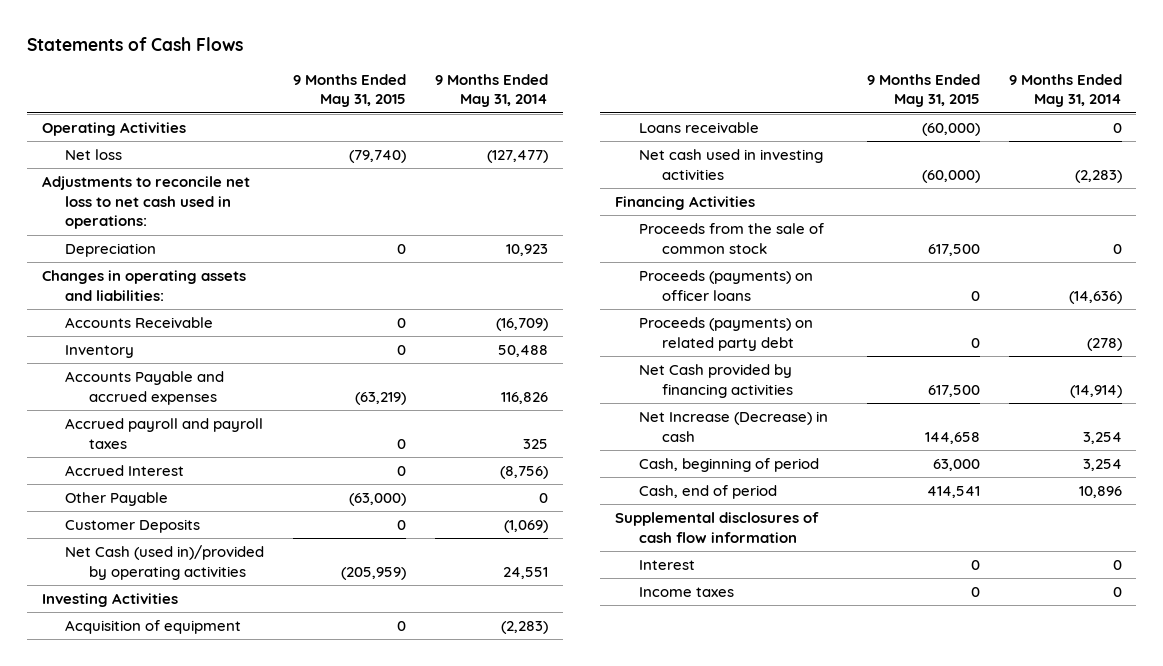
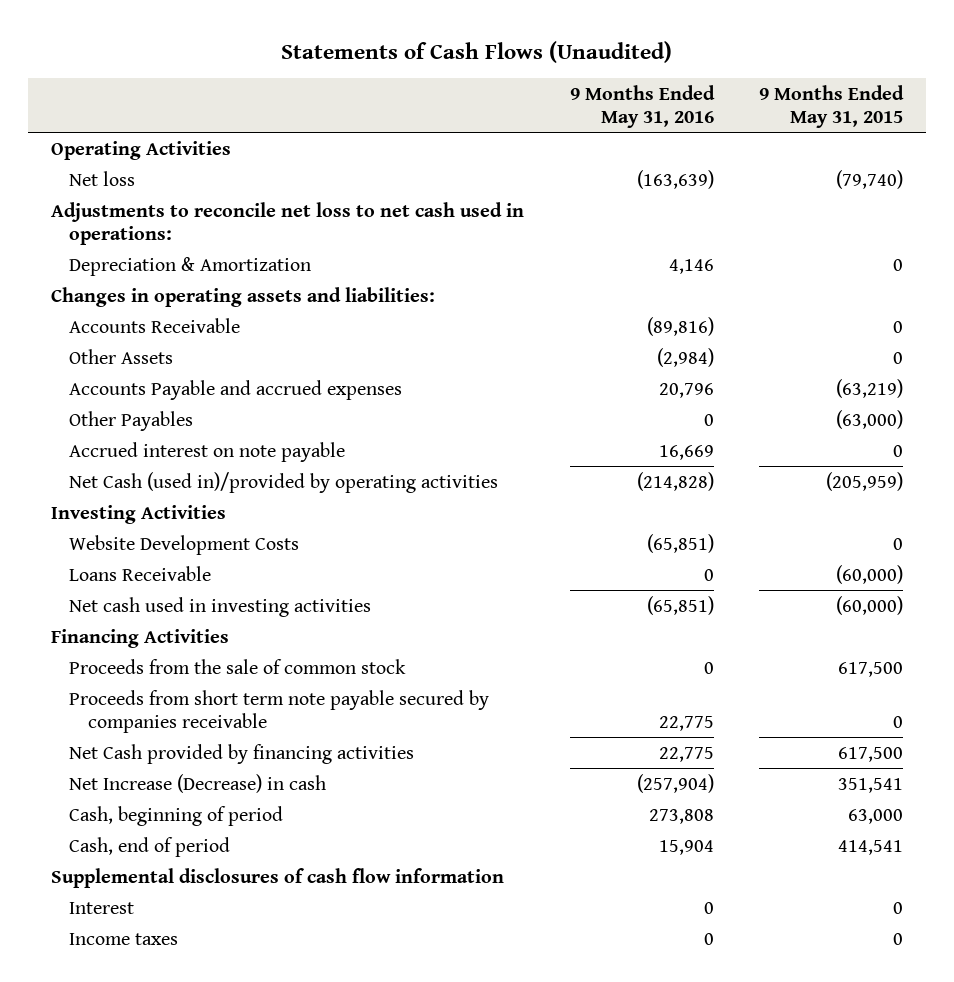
- Statements of Cash Flows
+ Statements of Cash Flows (Unaudited)
- | 9 Months Ended May 31, 2015 | 9 Months Ended May 31, 2014
+ | 9 Months Ended May 31, 2016 | 9 Months Ended May 31, 2015
- Depreciation | 0 | 10,923
+ Depreciation & Amortization | 4,146 | 0
- Inventory | 0 | 50,488
+ Other Assets | (2,984) | 0
- Accrued payroll and payroll taxes | 0 | 325
- Accrued Interest | 0 | (8,756)
- Other Payable | (63,000) | 0
- Customer Deposits | 0 | (1,069)
+ Other Payables | 0 | (63,000)
+ Accrued interest on note payable | 16,669 | 0
- Acquisition of equipment | 0 | (2,283)
- Loans receivable | (60,000) | 0
+ Website Development Costs | (65,851) | 0
+ Loans Receivable | 0 | (60,000)
- Proceeds (payments) on officer loans | 0 | (14,636)
- Proceeds (payments) on related party debt | 0 | (278)
+ Proceeds from short term note payable secured by companies receivable | 22,775 | 0
- Net Increase (Decrease) in cash | 144,658 | 3,254
+ Net Increase (Decrease) in cash | (257,904) | 351,541

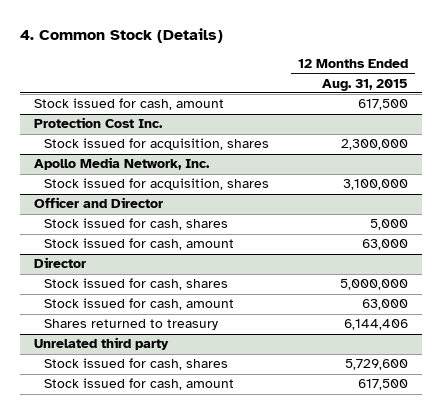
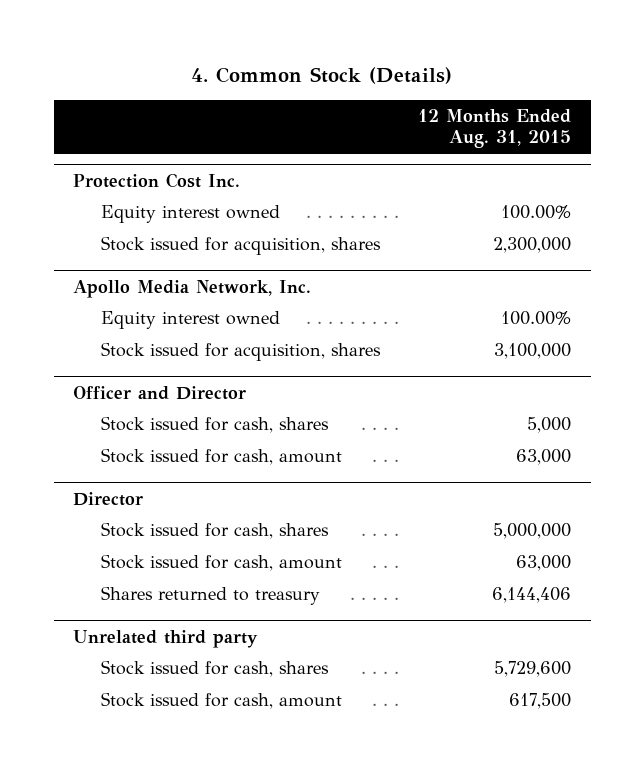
- Stock issued for cash, amount | 617,500
@ Protection Cost Inc.
+ Equity interest owned | 100.00%
@ Apollo Media Network, Inc.
+ Equity interest owned | 100.00%

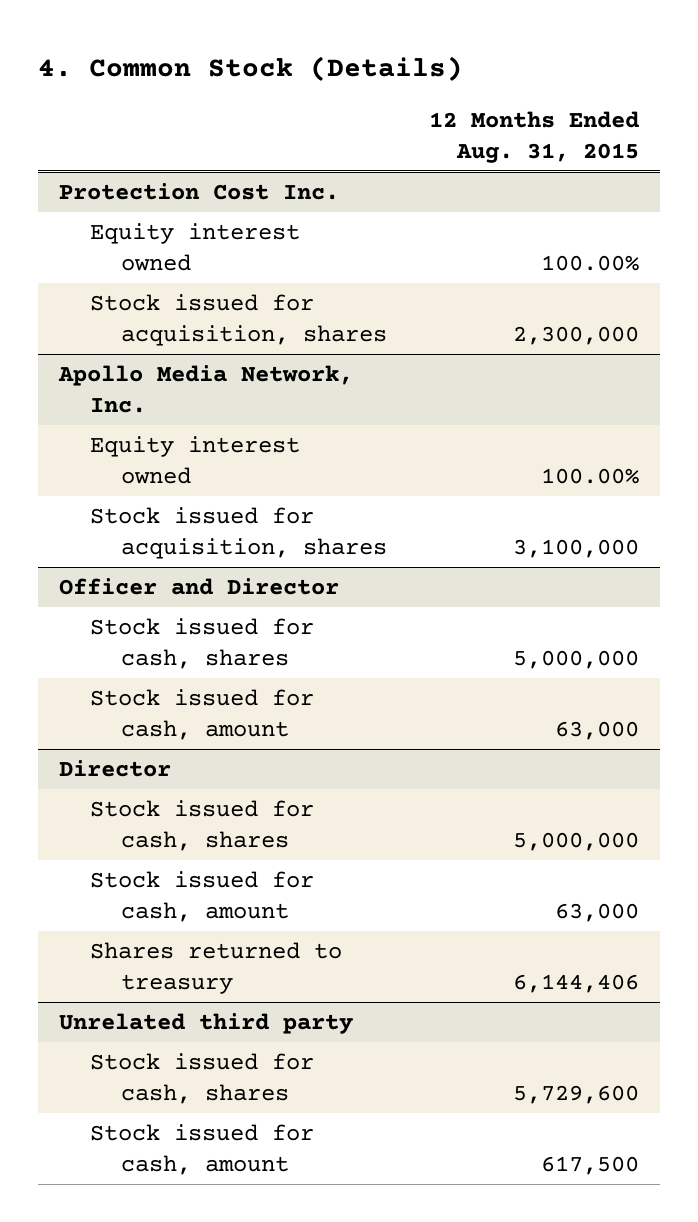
@ Officer and Director
- Stock issued for cash, shares | 5,000
+ Stock issued for cash, shares | 5,000,000

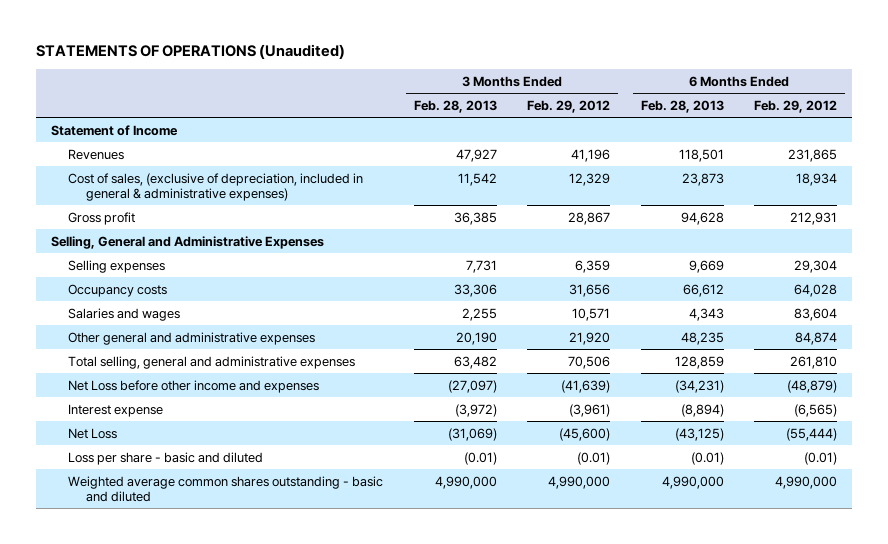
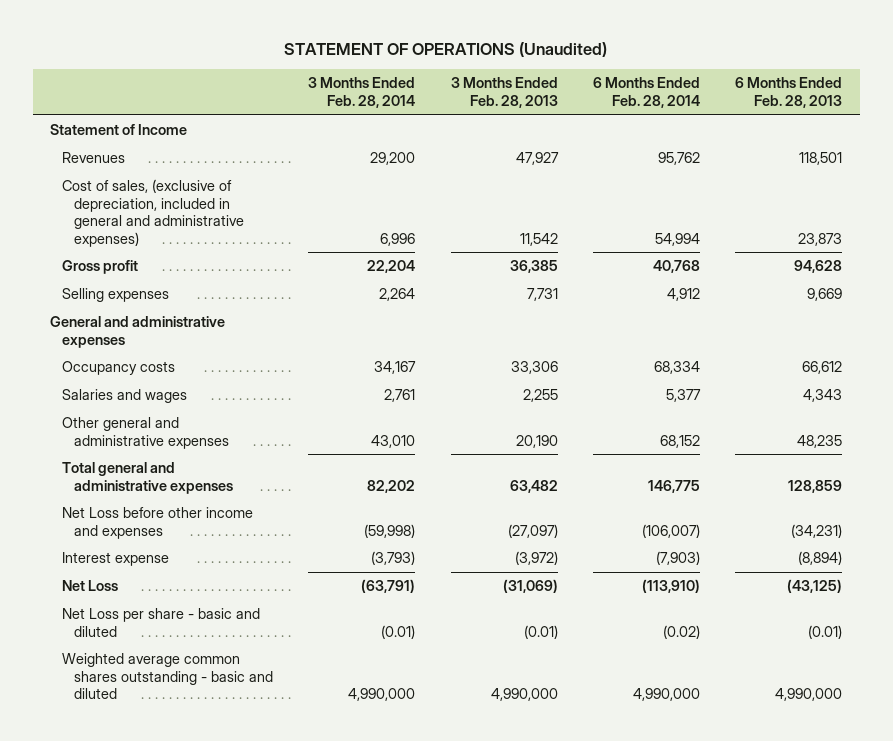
- STATEMENTS OF OPERATIONS (Unaudited)
+ STATEMENT OF OPERATIONS (Unaudited)
- | 3 Months Ended Feb. 28, 2013 | 3 Months Ended Feb. 29, 2012 | 6 Months Ended Feb. 28, 2013 | 6 Months Ended Feb. 29, 2012
+ | 3 Months Ended Feb. 28, 2014 | 3 Months Ended Feb. 28, 2013 | 6 Months Ended Feb. 28, 2014 | 6 Months Ended Feb. 28, 2013
- Cost of sales, (exclusive of depreciation, included in general & administrative expenses) | 11,542 | 12,329 | 23,873 | 18,934
+ Cost of sales, (exclusive of depreciation, included in general and administrative expenses) | 6,996 | 11,542 | 54,994 | 23,873
- Selling, General and Administrative Expenses
+ General and administrative expenses
- Total selling, general and administrative expenses | 63,482 | 70,506 | 128,859 | 261,810
+ Total general and administrative expenses | 82,202 | 63,482 | 146,775 | 128,859
- Loss per share - basic and diluted | (0.01) | (0.01) | (0.01) | (0.01)
+ Net Loss per share - basic and diluted | (0.01) | (0.01) | (0.02) | (0.01)

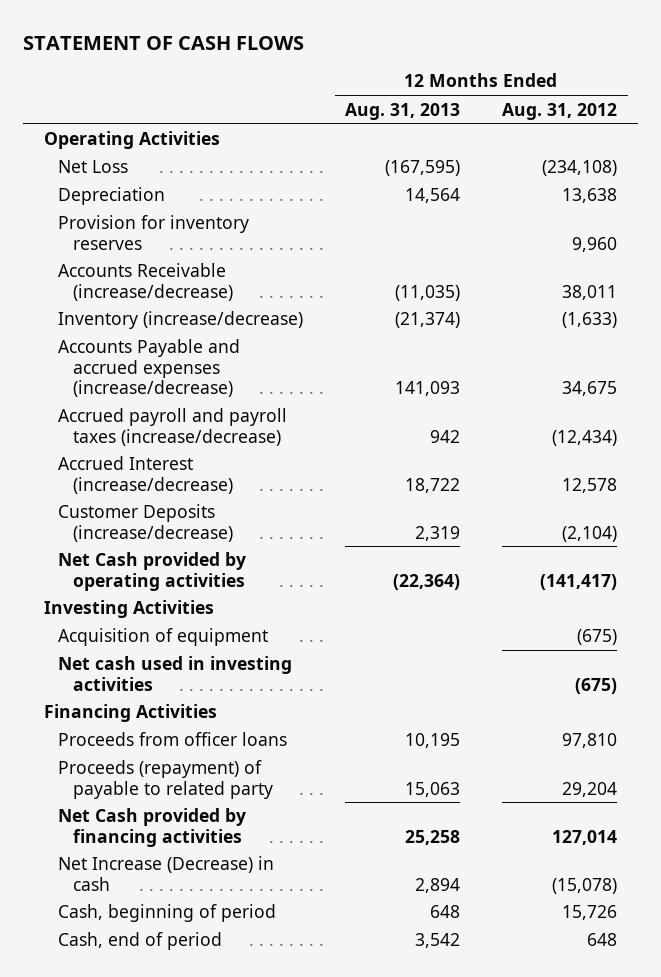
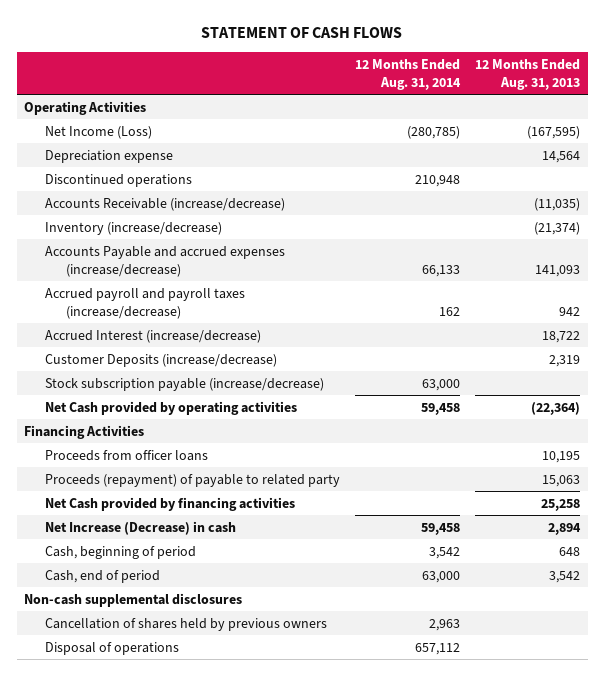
- | 12 Months Ended Aug. 31, 2013 | 12 Months Ended Aug. 31, 2012
+ | 12 Months Ended Aug. 31, 2014 | 12 Months Ended Aug. 31, 2013
- Net Loss | (167,595) | (234,108)
- Depreciation | 14,564 | 13,638
- Provision for inventory reserves | | 9,960
+ Net Income (Loss) | (280,785) | (167,595)
+ Depreciation expense | | 14,564
+ Discontinued operations | 210,948 |
+ Stock subscription payable (increase/decrease) | 63,000 |
- Investing Activities
- Acquisition of equipment | | (675)
- Net cash used in investing activities | | (675)
+ Non-cash supplemental disclosures
+ Cancellation of shares held by previous owners | 2,963 |
+ Disposal of operations | 657,112 |

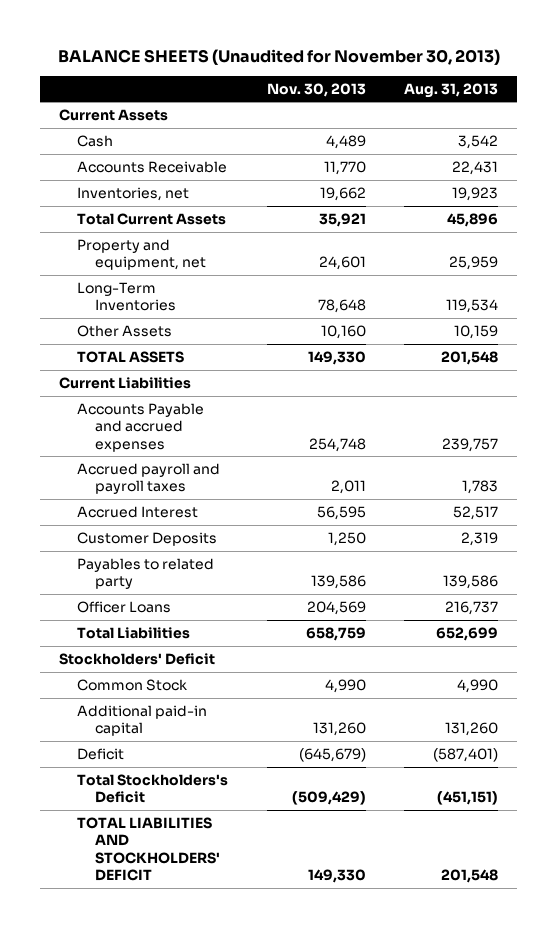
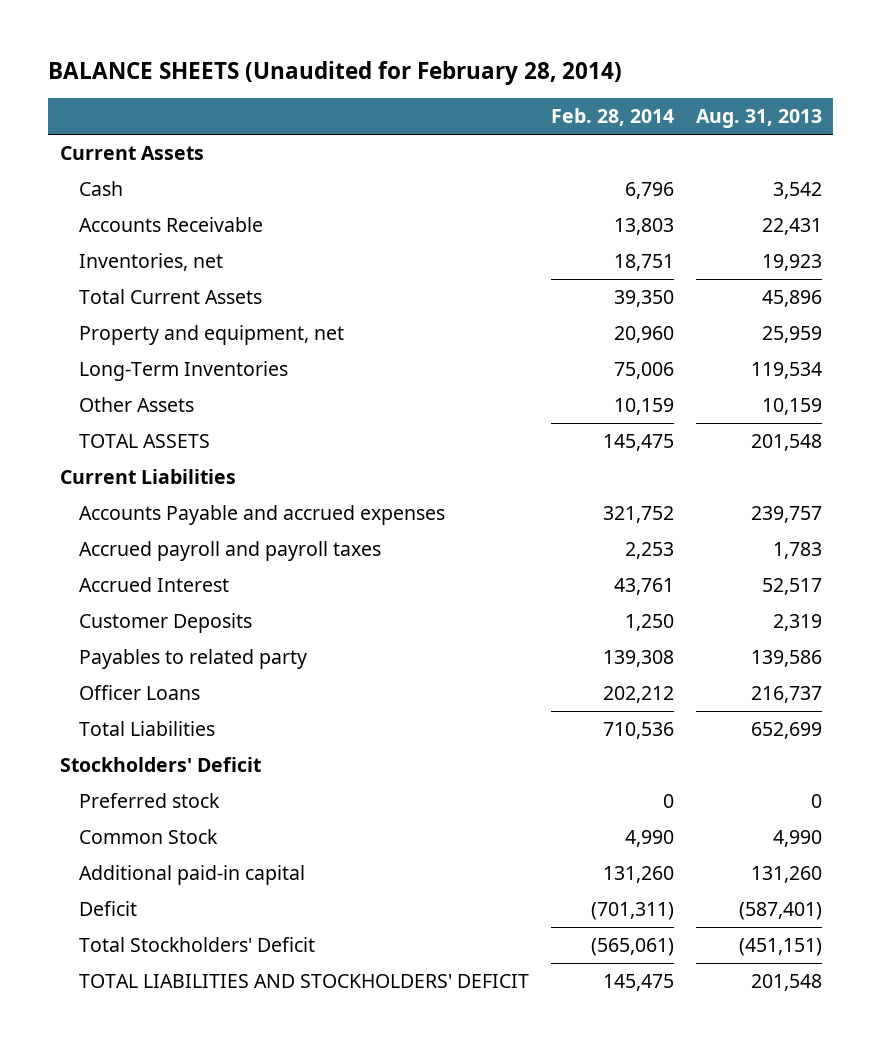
- BALANCE SHEETS (Unaudited for November 30, 2013)
+ BALANCE SHEETS (Unaudited for February 28, 2014)
- | Nov. 30, 2013 | Aug. 31, 2013
+ | Feb. 28, 2014 | Aug. 31, 2013
+ Preferred stock | 0 | 0
- Total Stockholders's Deficit | (509,429) | (451,151)
+ Total Stockholders' Deficit | (565,061) | (451,151)

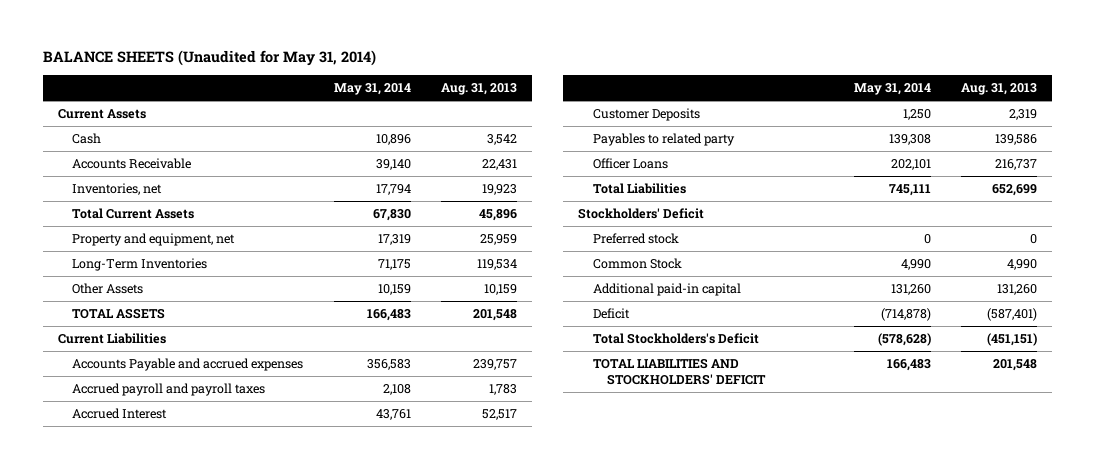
- BALANCE SHEETS (Unaudited for February 28, 2014)
+ BALANCE SHEETS (Unaudited for May 31, 2014)
- | Feb. 28, 2014 | Aug. 31, 2013
+ | May 31, 2014 | Aug. 31, 2013
- Total Stockholders' Deficit | (565,061) | (451,151)
+ Total Stockholders's Deficit | (578,628) | (451,151)

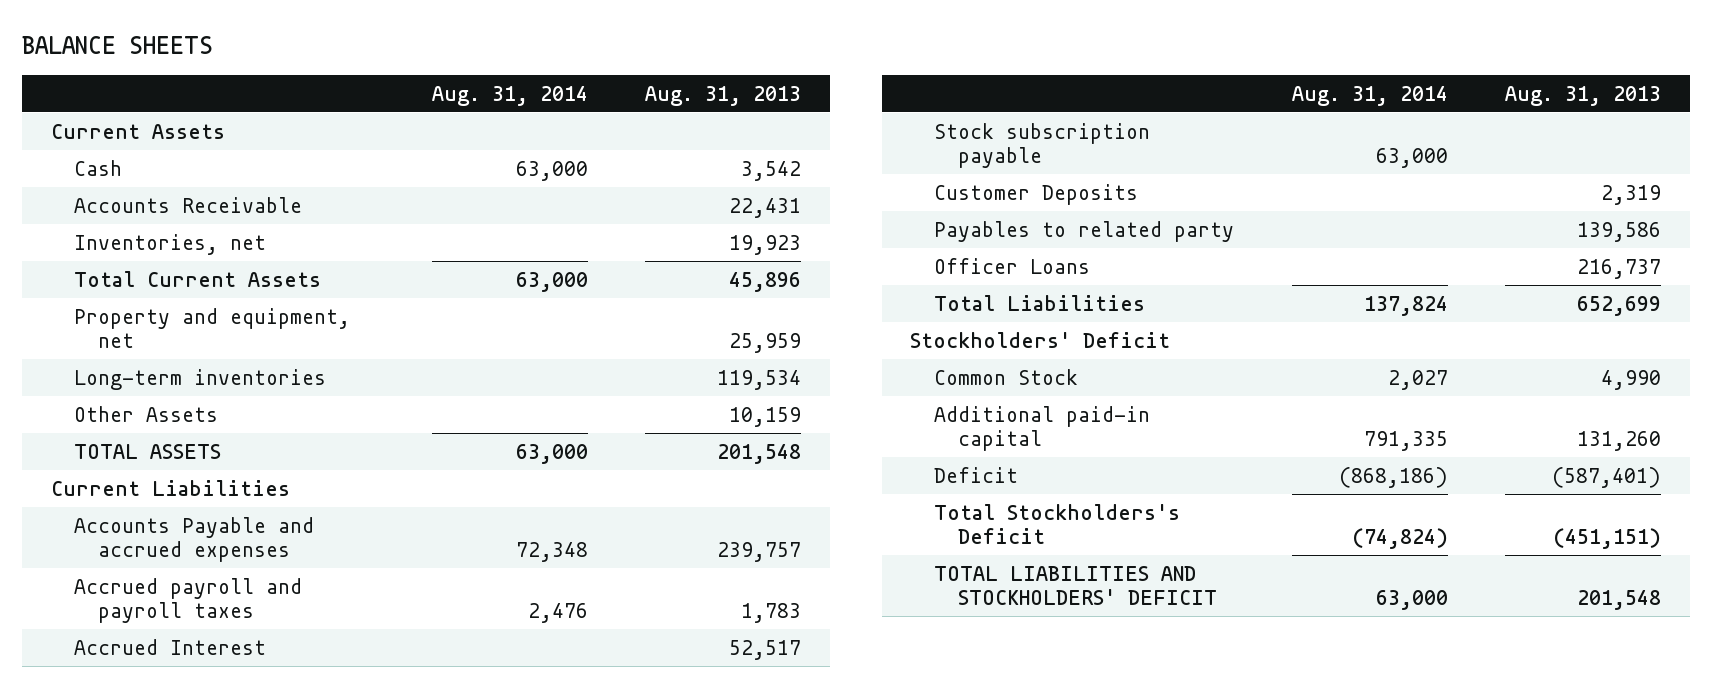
- BALANCE SHEETS (Unaudited for May 31, 2014)
+ BALANCE SHEETS
- | May 31, 2014 | Aug. 31, 2013
+ | Aug. 31, 2014 | Aug. 31, 2013
- Long-Term Inventories | 71,175 | 119,534
+ Long-term inventories | | 119,534
+ Stock subscription payable | 63,000 |
- Preferred stock | 0 | 0

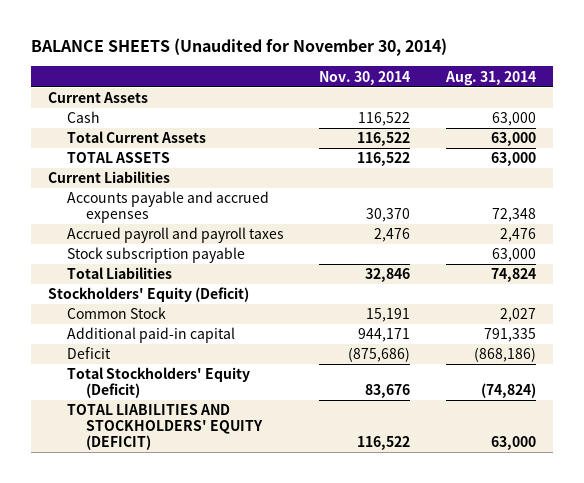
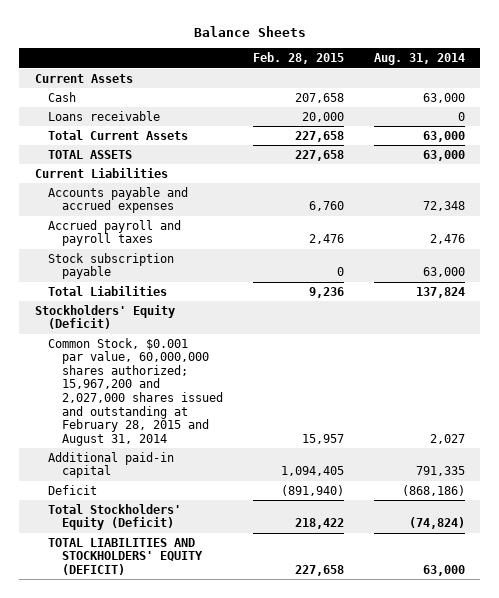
- BALANCE SHEETS (Unaudited for November 30, 2014)
+ Balance Sheets
- | Nov. 30, 2014 | Aug. 31, 2014
+ | Feb. 28, 2015 | Aug. 31, 2014
+ Loans receivable | 20,000 | 0
- Total Liabilities | 32,846 | 74,824
+ Total Liabilities | 9,236 | 137,824
- Common Stock | 15,191 | 2,027
+ Common Stock, $0.001 par value, 60,000,000 shares authorized; 15,967,200 and 2,027,000 shares issued and outstanding at February 28, 2015 and August 31, 2014 | 15,957 | 2,027

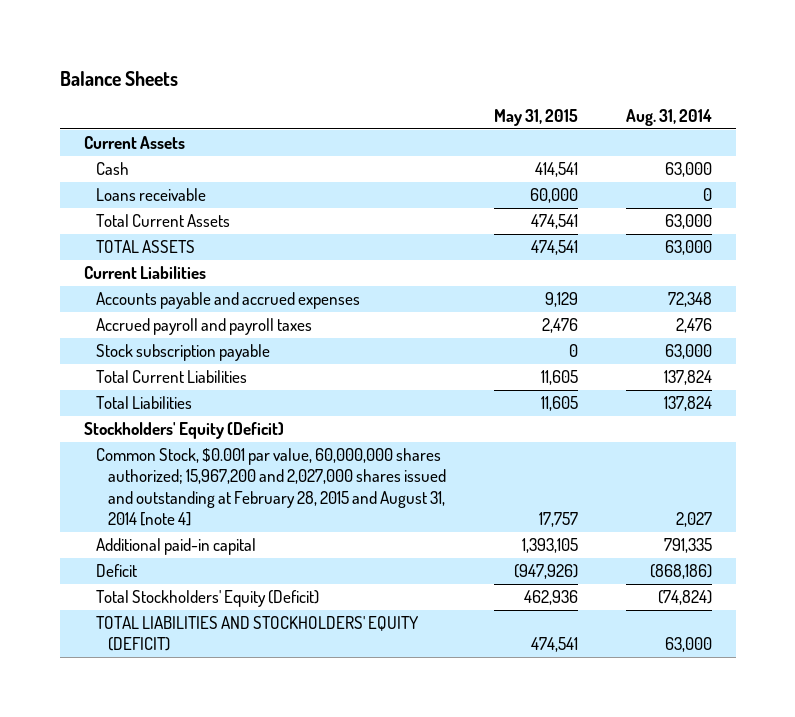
- | Feb. 28, 2015 | Aug. 31, 2014
+ | May 31, 2015 | Aug. 31, 2014
+ Total Current Liabilities | 11,605 | 137,824
- Common Stock, $0.001 par value, 60,000,000 shares authorized; 15,967,200 and 2,027,000 shares issued and outstanding at February 28, 2015 and August 31, 2014 | 15,957 | 2,027
+ Common Stock, $0.001 par value, 60,000,000 shares authorized; 15,967,200 and 2,027,000 shares issued and outstanding at February 28, 2015 and August 31, 2014 [note 4] | 17,757 | 2,027

